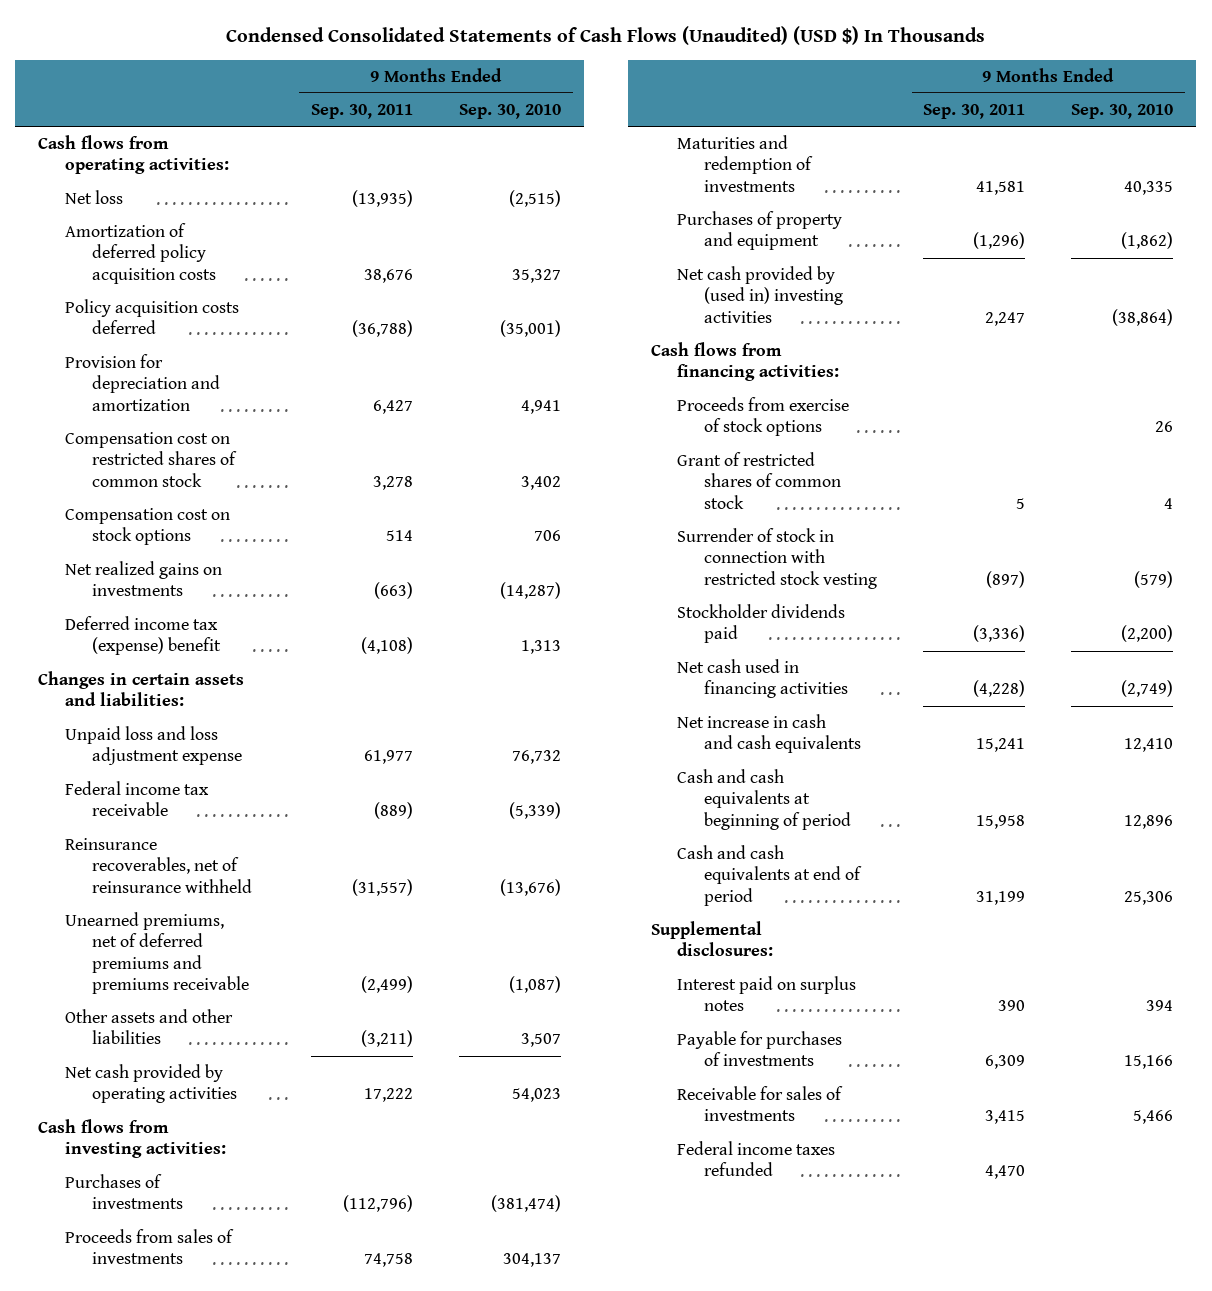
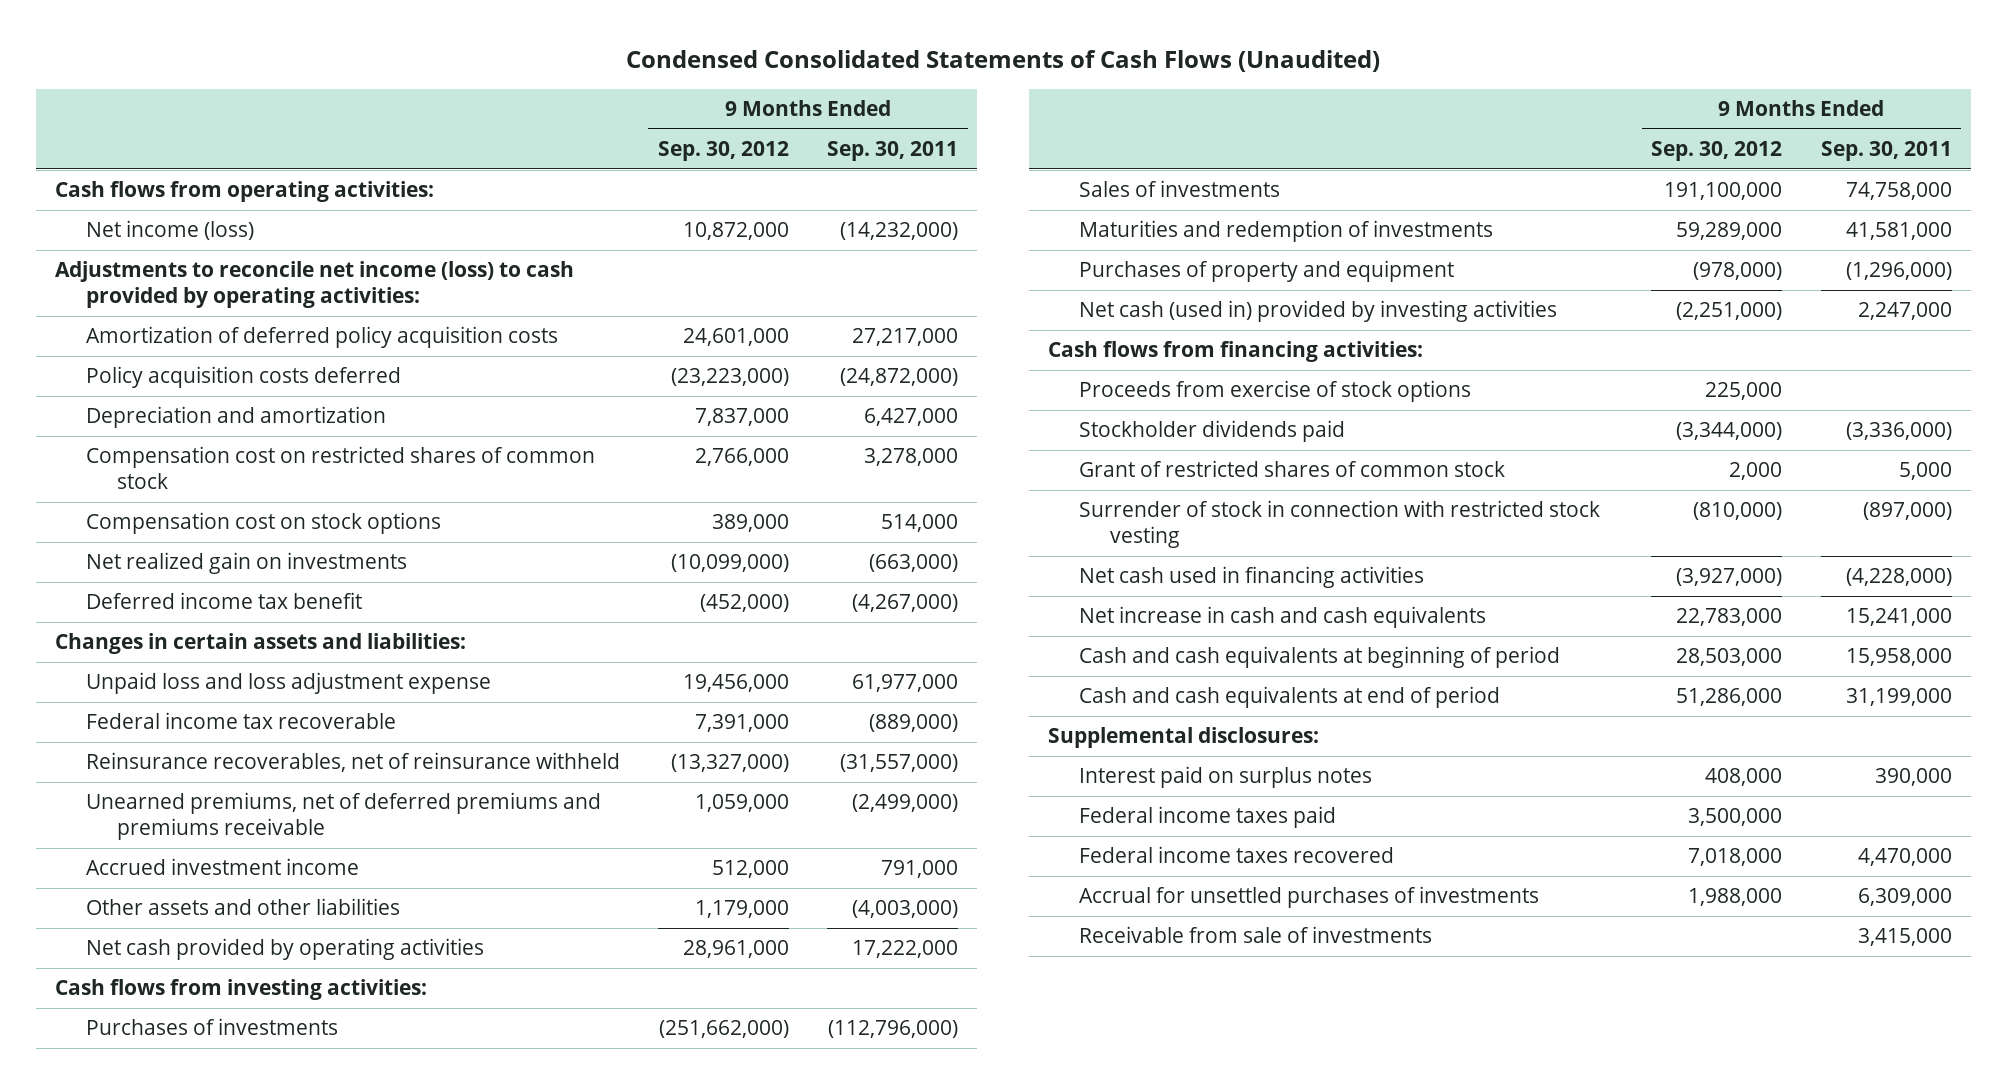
- Condensed Consolidated Statements of Cash Flows (Unaudited) (USD $) In Thousands
+ Condensed Consolidated Statements of Cash Flows (Unaudited)
- | 9 Months Ended Sep. 30, 2011 | 9 Months Ended Sep. 30, 2010
+ | 9 Months Ended Sep. 30, 2012 | 9 Months Ended Sep. 30, 2011
- Net loss | (13,935) | (2,515)
- Amortization of deferred policy acquisition costs | 38,676 | 35,327
- Policy acquisition costs deferred | (36,788) | (35,001)
- Provision for depreciation and amortization | 6,427 | 4,941
- Compensation cost on restricted shares of common stock | 3,278 | 3,402
- Compensation cost on stock options | 514 | 706
- Net realized gains on investments | (663) | (14,287)
- Deferred income tax (expense) benefit | (4,108) | 1,313
+ Net income (loss) | 10,872,000 | (14,232,000)
+ Adjustments to reconcile net income (loss) to cash provided by operating activities:
+ Amortization of deferred policy acquisition costs | 24,601,000 | 27,217,000
+ Policy acquisition costs deferred | (23,223,000) | (24,872,000)
+ Depreciation and amortization | 7,837,000 | 6,427,000
+ Compensation cost on restricted shares of common stock | 2,766,000 | 3,278,000
+ Compensation cost on stock options | 389,000 | 514,000
+ Net realized gain on investments | (10,099,000) | (663,000)
+ Deferred income tax benefit | (452,000) | (4,267,000)
- Unpaid loss and loss adjustment expense | 61,977 | 76,732
- Federal income tax receivable | (889) | (5,339)
- Reinsurance recoverables, net of reinsurance withheld | (31,557) | (13,676)
- Unearned premiums, net of deferred premiums and premiums receivable | (2,499) | (1,087)
- Other assets and other liabilities | (3,211) | 3,507
- Net cash provided by operating activities | 17,222 | 54,023
+ Unpaid loss and loss adjustment expense | 19,456,000 | 61,977,000
+ Federal income tax recoverable | 7,391,000 | (889,000)
+ Reinsurance recoverables, net of reinsurance withheld | (13,327,000) | (31,557,000)
+ Unearned premiums, net of deferred premiums and premiums receivable | 1,059,000 | (2,499,000)
+ Accrued investment income | 512,000 | 791,000
+ Other assets and other liabilities | 1,179,000 | (4,003,000)
+ Net cash provided by operating activities | 28,961,000 | 17,222,000
- Purchases of investments | (112,796) | (381,474)
- Proceeds from sales of investments | 74,758 | 304,137
- Maturities and redemption of investments | 41,581 | 40,335
- Purchases of property and equipment | (1,296) | (1,862)
- Net cash provided by (used in) investing activities | 2,247 | (38,864)
+ Purchases of investments | (251,662,000) | (112,796,000)
+ Sales of investments | 191,100,000 | 74,758,000
+ Maturities and redemption of investments | 59,289,000 | 41,581,000
+ Purchases of property and equipment | (978,000) | (1,296,000)
+ Net cash (used in) provided by investing activities | (2,251,000) | 2,247,000
- Grant of restricted shares of common stock | 5 | 4
- Surrender of stock in connection with restricted stock vesting | (897) | (579)
- Stockholder dividends paid | (3,336) | (2,200)
- Net cash used in financing activities | (4,228) | (2,749)
- Net increase in cash and cash equivalents | 15,241 | 12,410
- Cash and cash equivalents at beginning of period | 15,958 | 12,896
- Cash and cash equivalents at end of period | 31,199 | 25,306
+ Stockholder dividends paid | (3,344,000) | (3,336,000)
+ Grant of restricted shares of common stock | 2,000 | 5,000
+ Surrender of stock in connection with restricted stock vesting | (810,000) | (897,000)
+ Net cash used in financing activities | (3,927,000) | (4,228,000)
+ Net increase in cash and cash equivalents | 22,783,000 | 15,241,000
+ Cash and cash equivalents at beginning of period | 28,503,000 | 15,958,000
+ Cash and cash equivalents at end of period | 51,286,000 | 31,199,000
- Interest paid on surplus notes | 390 | 394
- Payable for purchases of investments | 6,309 | 15,166
- Receivable for sales of investments | 3,415 | 5,466
- Federal income taxes refunded | 4,470 |
+ Interest paid on surplus notes | 408,000 | 390,000
+ Federal income taxes paid | 3,500,000 |
+ Federal income taxes recovered | 7,018,000 | 4,470,000
+ Accrual for unsettled purchases of investments | 1,988,000 | 6,309,000
+ Receivable from sale of investments | | 3,415,000

